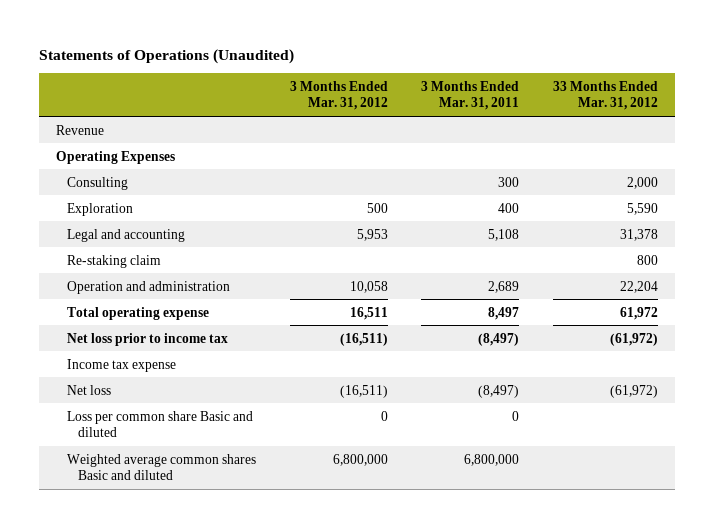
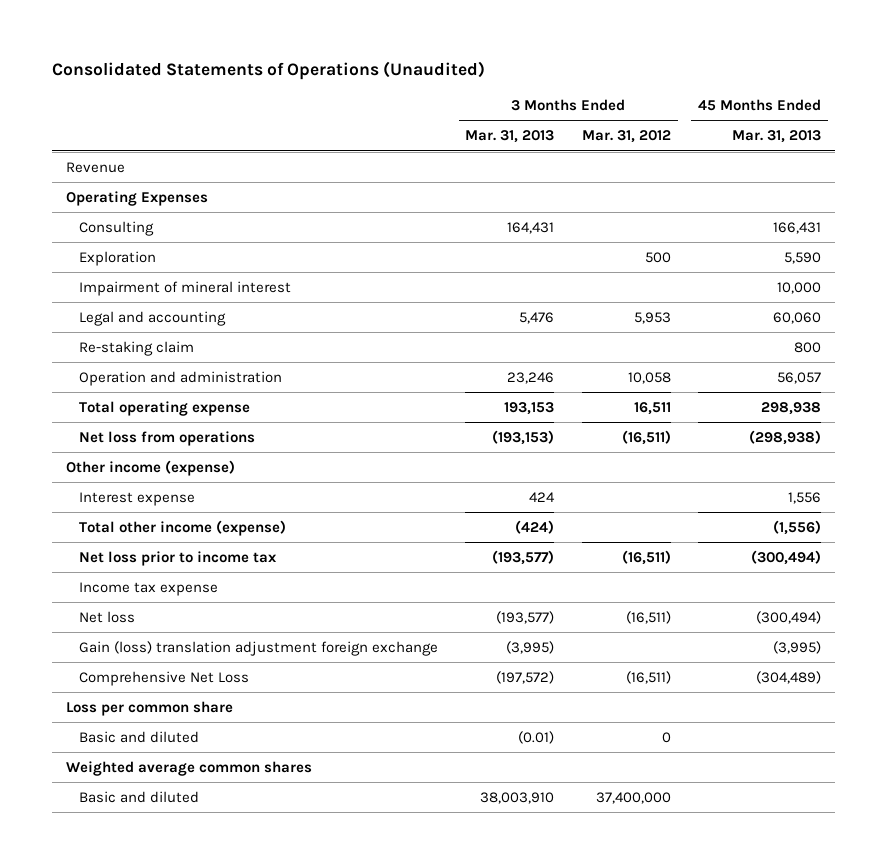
- Statements of Operations (Unaudited)
+ Consolidated Statements of Operations (Unaudited)
- | 3 Months Ended Mar. 31, 2012 | 3 Months Ended Mar. 31, 2011 | 33 Months Ended Mar. 31, 2012
+ | 3 Months Ended Mar. 31, 2013 | 3 Months Ended Mar. 31, 2012 | 45 Months Ended Mar. 31, 2013
+ Impairment of mineral interest | | | 10,000
+ Net loss from operations | (193,153) | (16,511) | (298,938)
+ Other income (expense)
+ Interest expense | 424 | | 1,556
+ Total other income (expense) | (424) | | (1,556)
- Loss per common share Basic and diluted | 0 | 0 |
- Weighted average common shares Basic and diluted | 6,800,000 | 6,800,000 |
+ Gain (loss) translation adjustment foreign exchange | (3,995) | | (3,995)
+ Comprehensive Net Loss | (197,572) | (16,511) | (304,489)
+ Loss per common share
+ Basic and diluted | (0.01) | 0 |
+ Weighted average common shares
+ Basic and diluted | 38,003,910 | 37,400,000 |

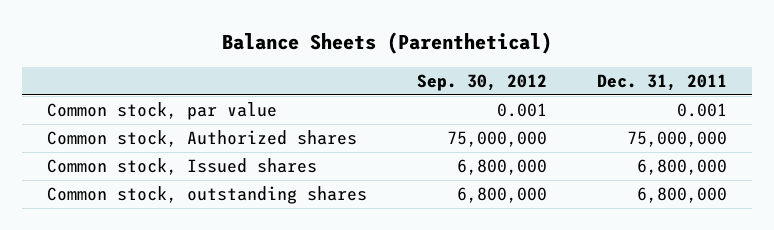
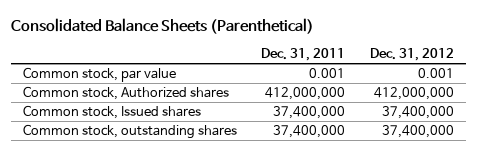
- Balance Sheets (Parenthetical)
+ Consolidated Balance Sheets (Parenthetical)
- | Sep. 30, 2012 | Dec. 31, 2011
+ | Dec. 31, 2011 | Dec. 31, 2012
- Common stock, Authorized shares | 75,000,000 | 75,000,000
- Common stock, Issued shares | 6,800,000 | 6,800,000
- Common stock, outstanding shares | 6,800,000 | 6,800,000
+ Common stock, Authorized shares | 412,000,000 | 412,000,000
+ Common stock, Issued shares | 37,400,000 | 37,400,000
+ Common stock, outstanding shares | 37,400,000 | 37,400,000

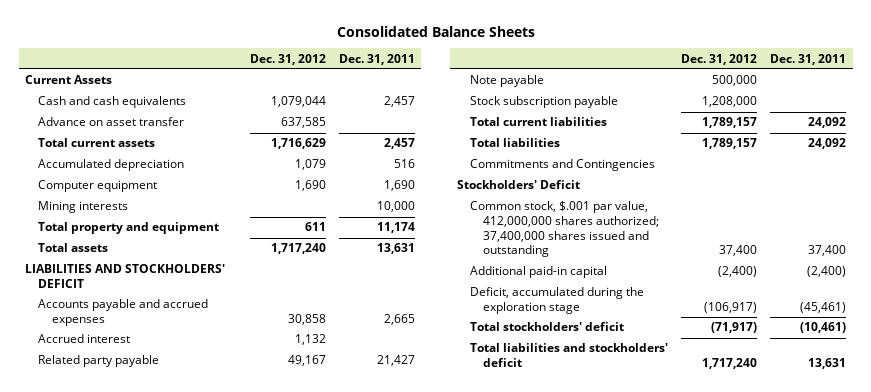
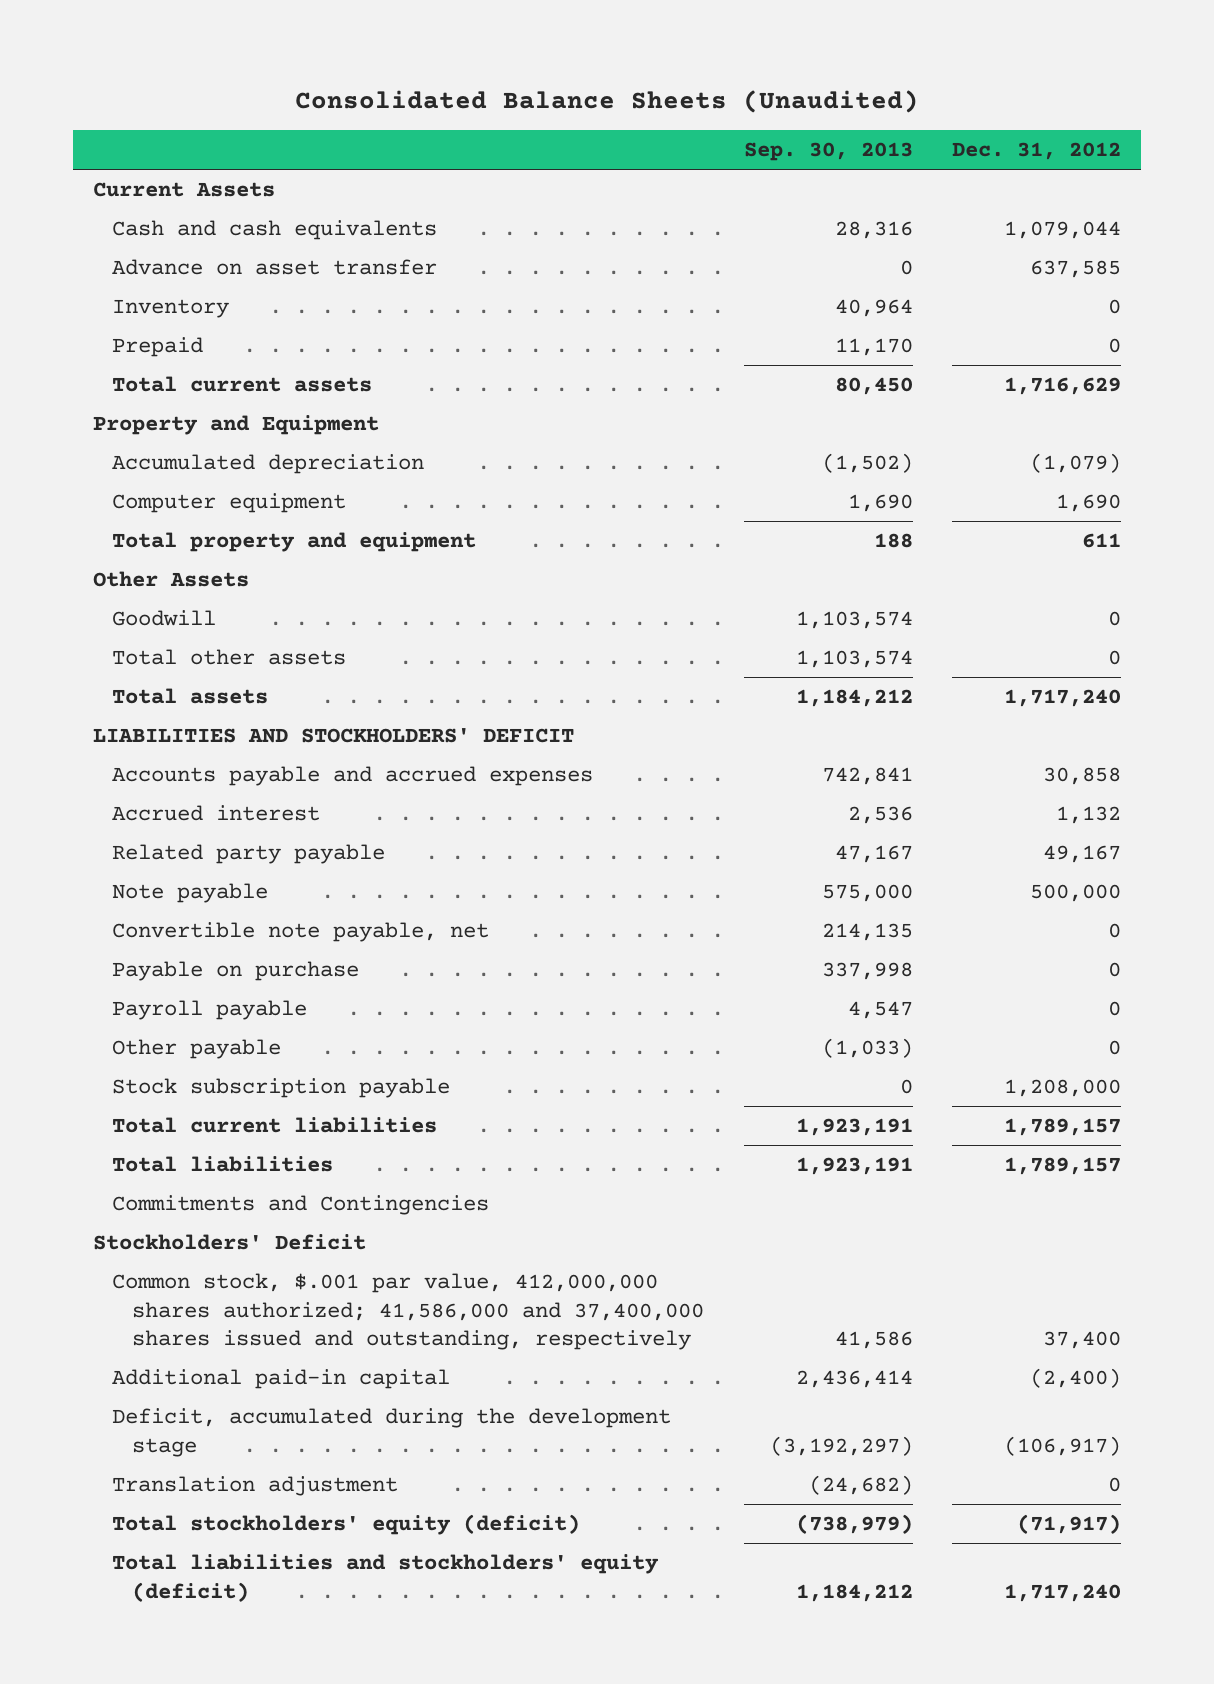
- Consolidated Balance Sheets
+ Consolidated Balance Sheets (Unaudited)
- | Dec. 31, 2012 | Dec. 31, 2011
+ | Sep. 30, 2013 | Dec. 31, 2012
+ Inventory | 40,964 | 0
+ Prepaid | 11,170 | 0
- Accumulated depreciation | 1,079 | 516
+ Property and Equipment
+ Accumulated depreciation | (1,502) | (1,079)
- Mining interests | | 10,000
+ Other Assets
+ Goodwill | 1,103,574 | 0
+ Total other assets | 1,103,574 | 0
+ Convertible note payable, net | 214,135 | 0
+ Payable on purchase | 337,998 | 0
+ Payroll payable | 4,547 | 0
+ Other payable | (1,033) | 0
- Common stock, $.001 par value, 412,000,000 shares authorized; 37,400,000 shares issued and outstanding | 37,400 | 37,400
+ Common stock, $.001 par value, 412,000,000 shares authorized; 41,586,000 and 37,400,000 shares issued and outstanding, respectively | 41,586 | 37,400
- Deficit, accumulated during the exploration stage | (106,917) | (45,461)
- Total stockholders' deficit | (71,917) | (10,461)
- Total liabilities and stockholders' deficit | 1,717,240 | 13,631
+ Deficit, accumulated during the development stage | (3,192,297) | (106,917)
+ Translation adjustment | (24,682) | 0
+ Total stockholders' equity (deficit) | (738,979) | (71,917)
+ Total liabilities and stockholders' equity (deficit) | 1,184,212 | 1,717,240

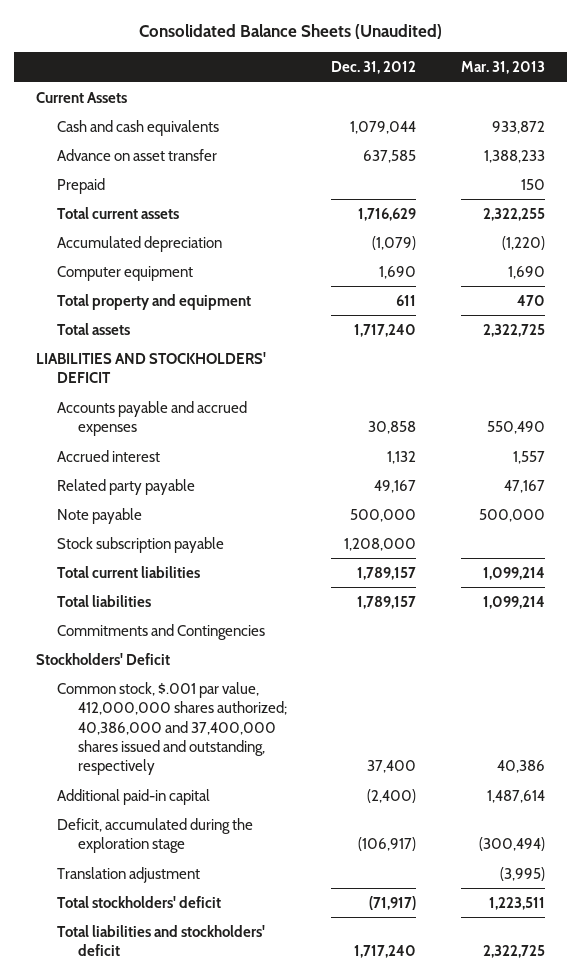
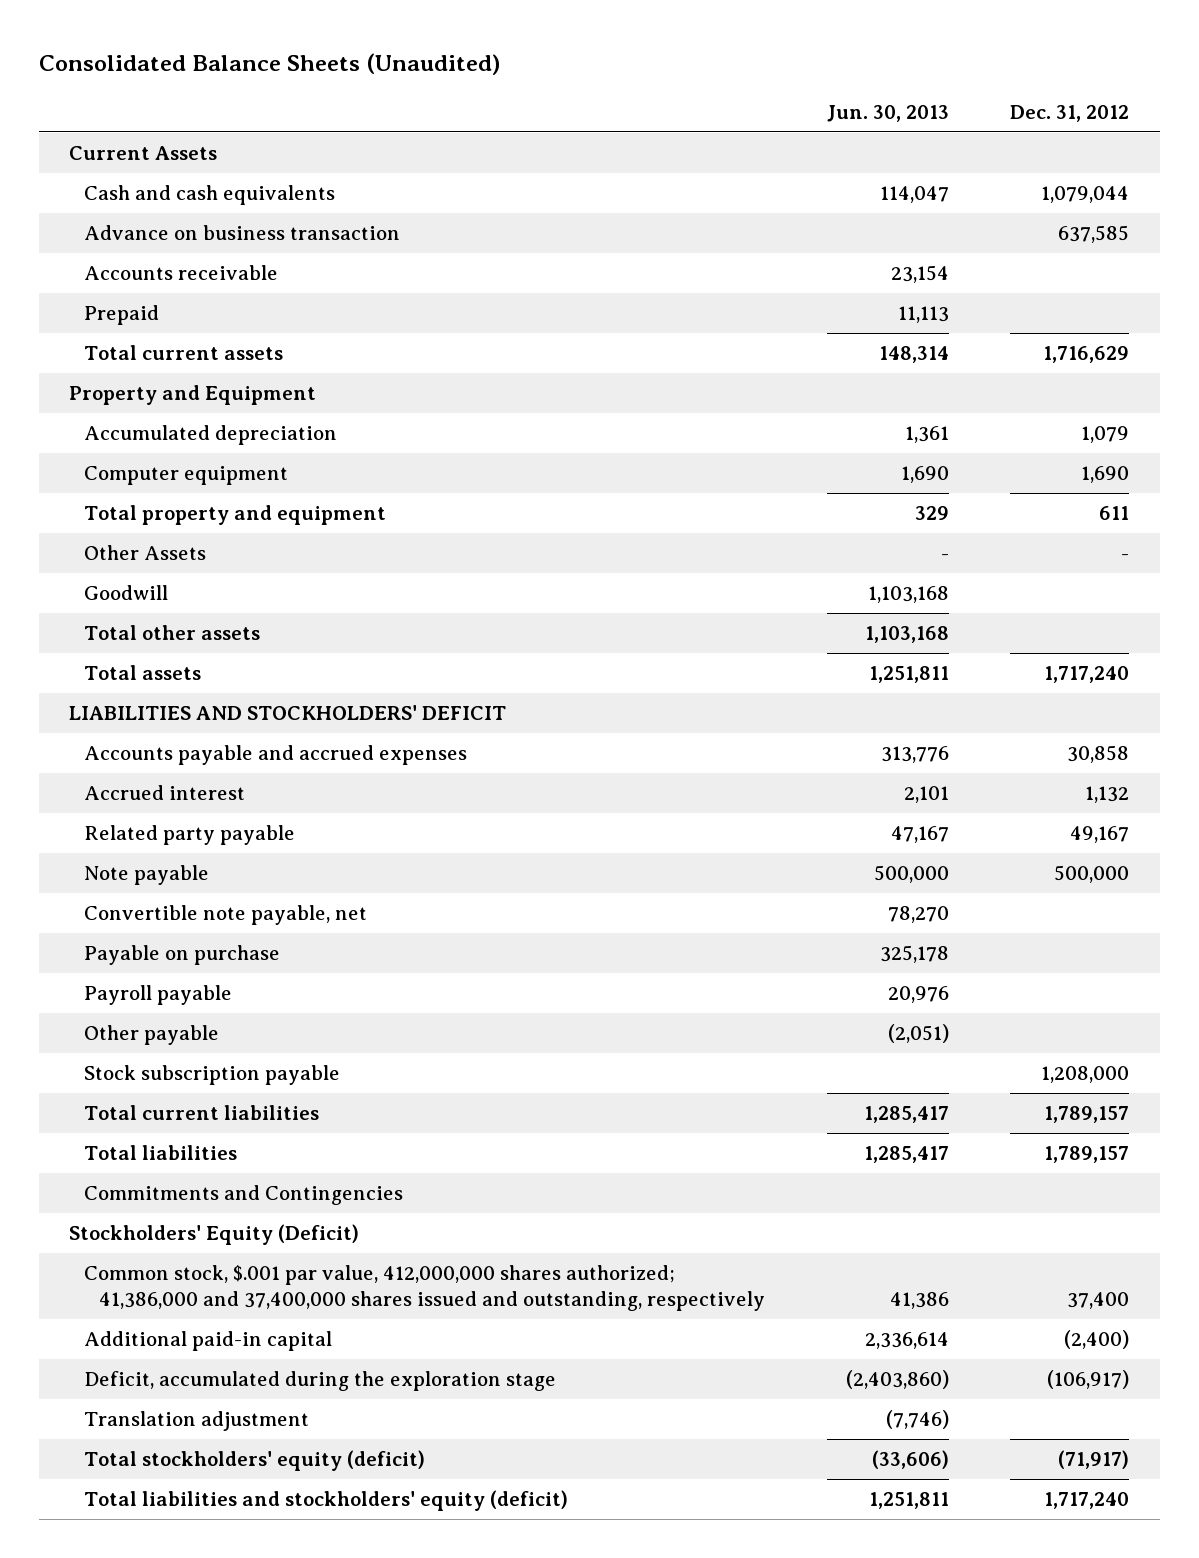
- | Dec. 31, 2012 | Mar. 31, 2013
+ | Jun. 30, 2013 | Dec. 31, 2012
- Advance on asset transfer | 637,585 | 1,388,233
+ Advance on business transaction | | 637,585
+ Accounts receivable | 23,154 |
- Accumulated depreciation | (1,079) | (1,220)
+ Property and Equipment
+ Accumulated depreciation | 1,361 | 1,079
+ Other Assets | - | -
+ Goodwill | 1,103,168 |
+ Total other assets | 1,103,168 |
+ Convertible note payable, net | 78,270 |
+ Payable on purchase | 325,178 |
+ Payroll payable | 20,976 |
+ Other payable | (2,051) |
- Stockholders' Deficit
- Common stock, $.001 par value, 412,000,000 shares authorized; 40,386,000 and 37,400,000 shares issued and outstanding, respectively | 37,400 | 40,386
+ Stockholders' Equity (Deficit)
+ Common stock, $.001 par value, 412,000,000 shares authorized; 41,386,000 and 37,400,000 shares issued and outstanding, respectively | 41,386 | 37,400
- Total stockholders' deficit | (71,917) | 1,223,511
- Total liabilities and stockholders' deficit | 1,717,240 | 2,322,725
+ Total stockholders' equity (deficit) | (33,606) | (71,917)
+ Total liabilities and stockholders' equity (deficit) | 1,251,811 | 1,717,240

